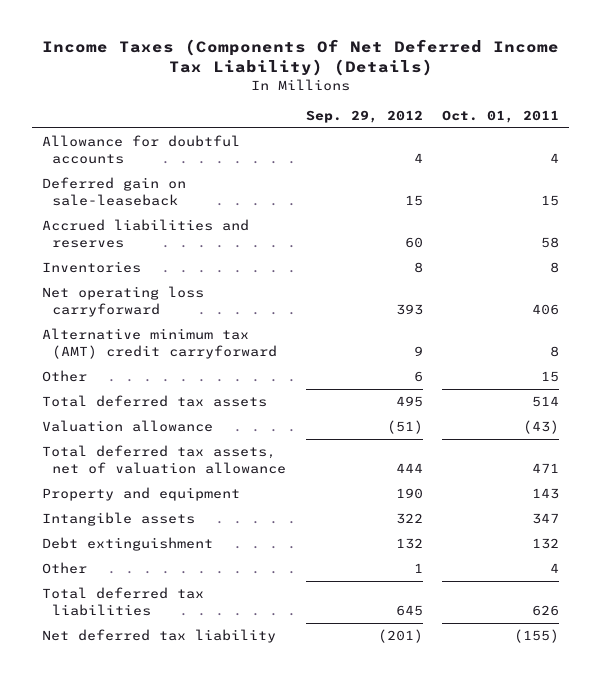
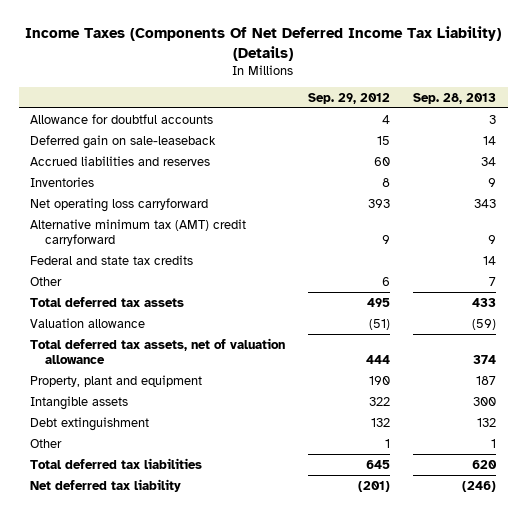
- | Sep. 29, 2012 | Oct. 01, 2011
+ | Sep. 29, 2012 | Sep. 28, 2013
+ Federal and state tax credits | | 14
- Property and equipment | 190 | 143
+ Property, plant and equipment | 190 | 187

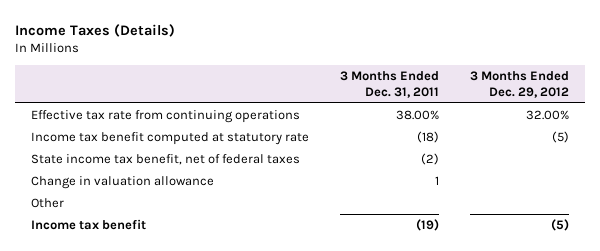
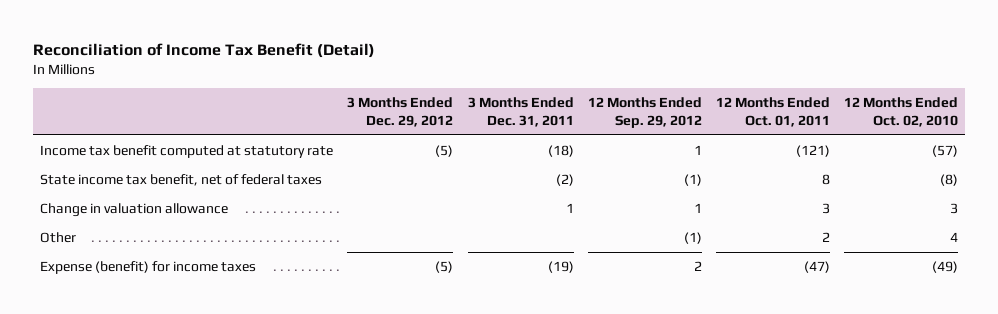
- Income Taxes (Details)
+ Reconciliation of Income Tax Benefit (Detail)
- | 3 Months Ended Dec. 31, 2011 | 3 Months Ended Dec. 29, 2012
+ | 3 Months Ended Dec. 29, 2012 | 3 Months Ended Dec. 31, 2011 | 12 Months Ended Sep. 29, 2012 | 12 Months Ended Oct. 01, 2011 | 12 Months Ended Oct. 02, 2010
- Effective tax rate from continuing operations | 38.00% | 32.00%
- Income tax benefit | (19) | (5)
+ Expense (benefit) for income taxes | (5) | (19) | 2 | (47) | (49)

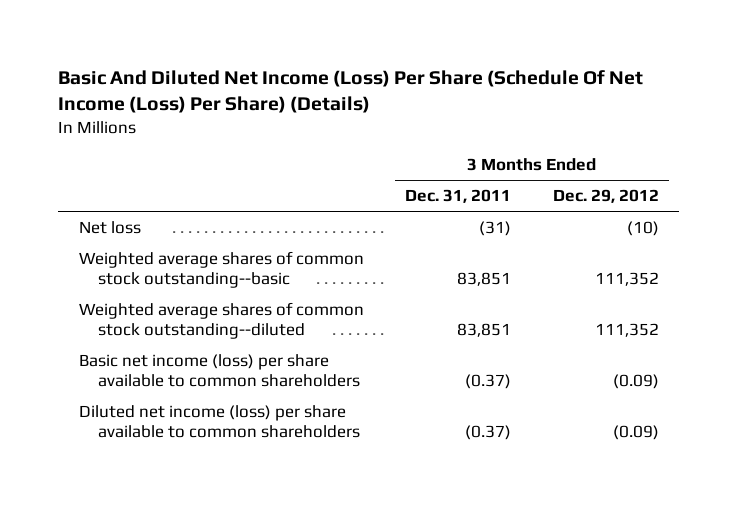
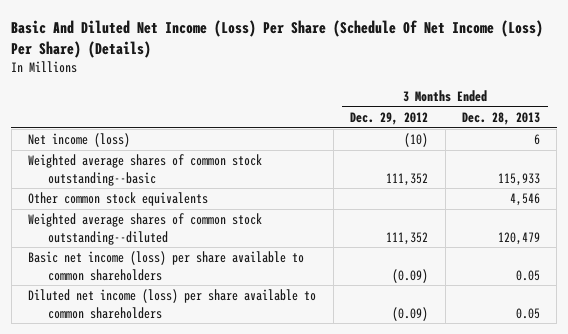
- | 3 Months Ended Dec. 31, 2011 | 3 Months Ended Dec. 29, 2012
+ | 3 Months Ended Dec. 29, 2012 | 3 Months Ended Dec. 28, 2013
- Net loss | (31) | (10)
+ Net income (loss) | (10) | 6
+ Other common stock equivalents | | 4,546

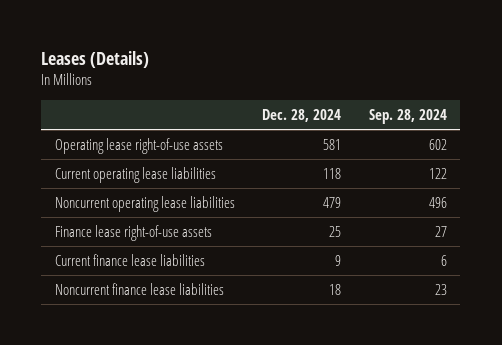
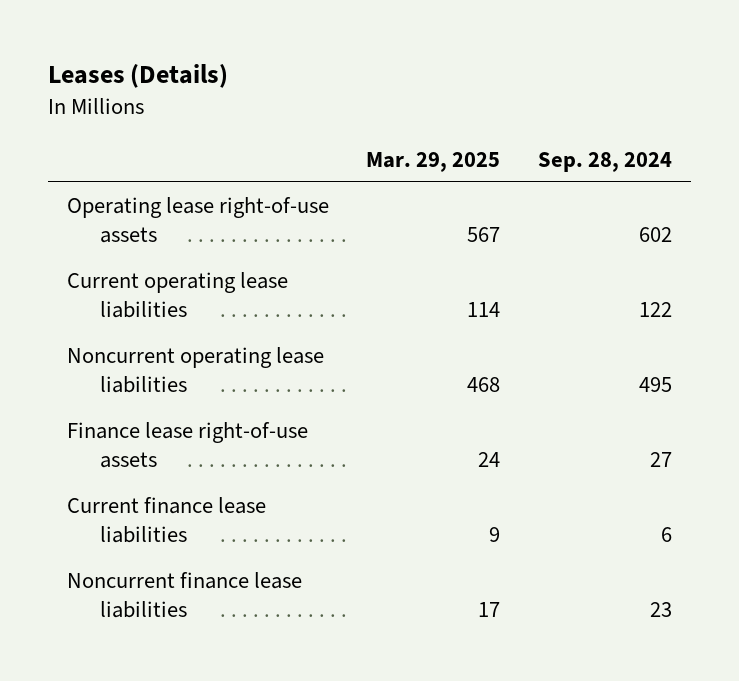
- | Dec. 28, 2024 | Sep. 28, 2024
+ | Mar. 29, 2025 | Sep. 28, 2024
- Noncurrent operating lease liabilities | 479 | 496
+ Noncurrent operating lease liabilities | 468 | 495

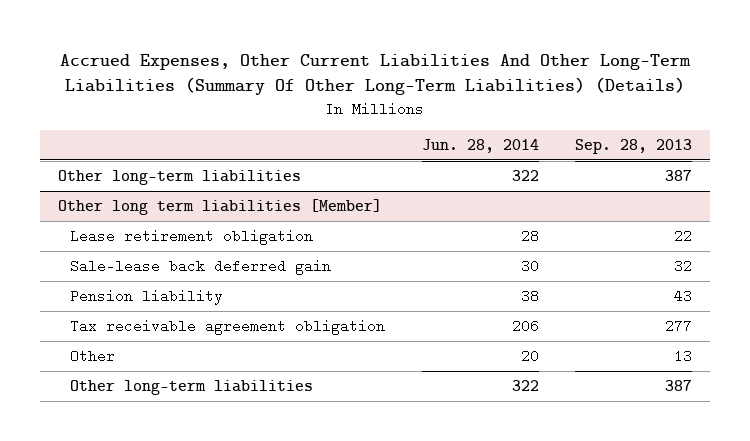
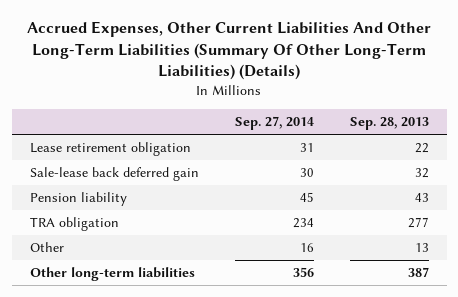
- | Jun. 28, 2014 | Sep. 28, 2013
+ | Sep. 27, 2014 | Sep. 28, 2013
- Other long-term liabilities | 322 | 387
- Other long term liabilities [Member]
- Tax receivable agreement obligation | 206 | 277
+ TRA obligation | 234 | 277

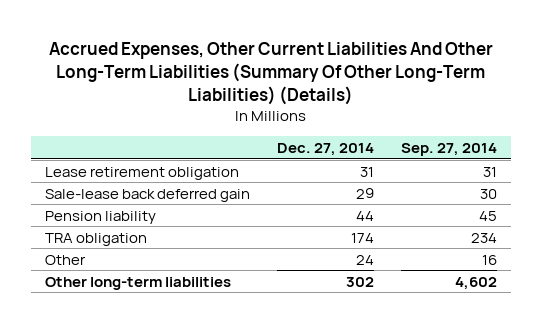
- | Sep. 27, 2014 | Sep. 28, 2013
+ | Dec. 27, 2014 | Sep. 27, 2014
- Other long-term liabilities | 356 | 387
+ Other long-term liabilities | 302 | 4,602

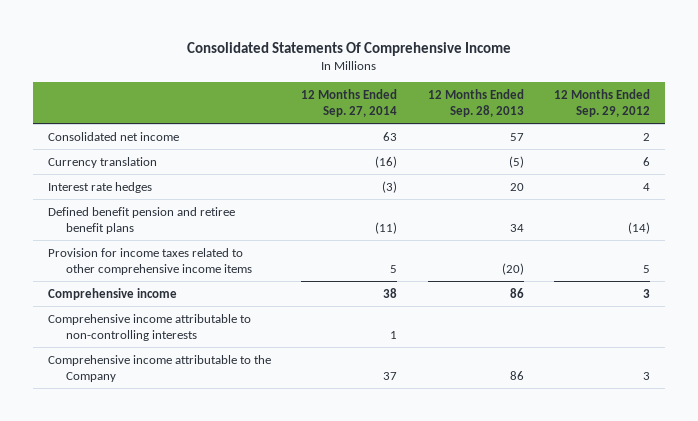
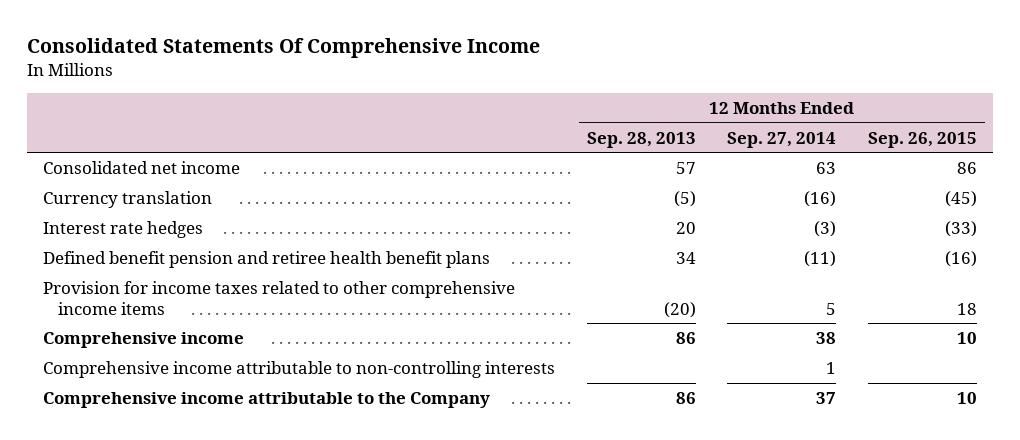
- | 12 Months Ended Sep. 27, 2014 | 12 Months Ended Sep. 28, 2013 | 12 Months Ended Sep. 29, 2012
+ | 12 Months Ended Sep. 28, 2013 | 12 Months Ended Sep. 27, 2014 | 12 Months Ended Sep. 26, 2015
- Defined benefit pension and retiree benefit plans | (11) | 34 | (14)
+ Defined benefit pension and retiree health benefit plans | 34 | (11) | (16)

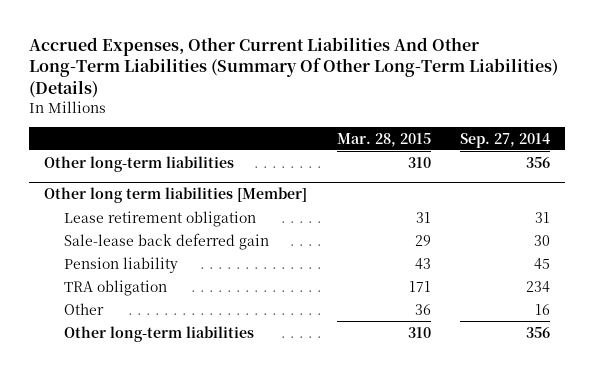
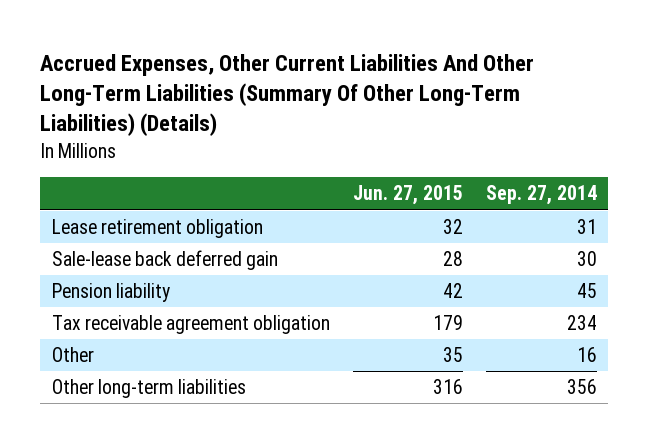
- | Mar. 28, 2015 | Sep. 27, 2014
+ | Jun. 27, 2015 | Sep. 27, 2014
- Other long-term liabilities | 310 | 356
- Other long term liabilities [Member]
- TRA obligation | 171 | 234
+ Tax receivable agreement obligation | 179 | 234

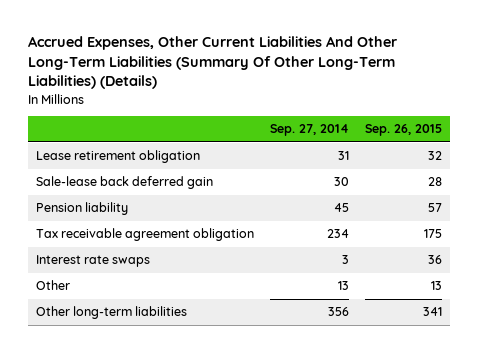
- | Jun. 27, 2015 | Sep. 27, 2014
+ | Sep. 27, 2014 | Sep. 26, 2015
- Other | 35 | 16
+ Interest rate swaps | 3 | 36
+ Other | 13 | 13

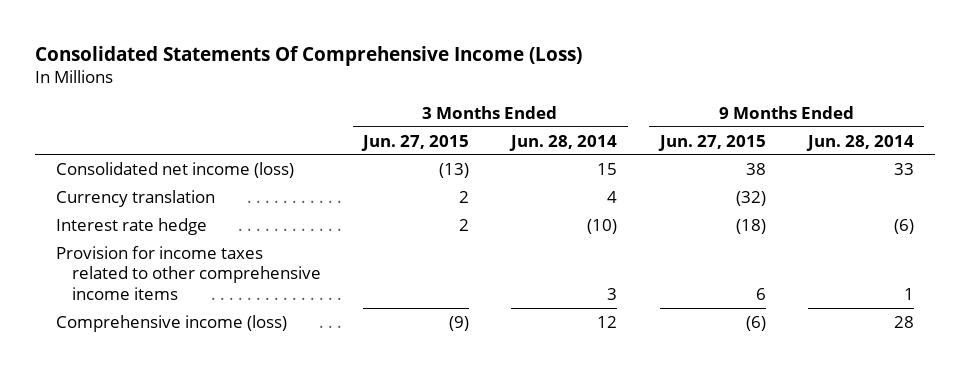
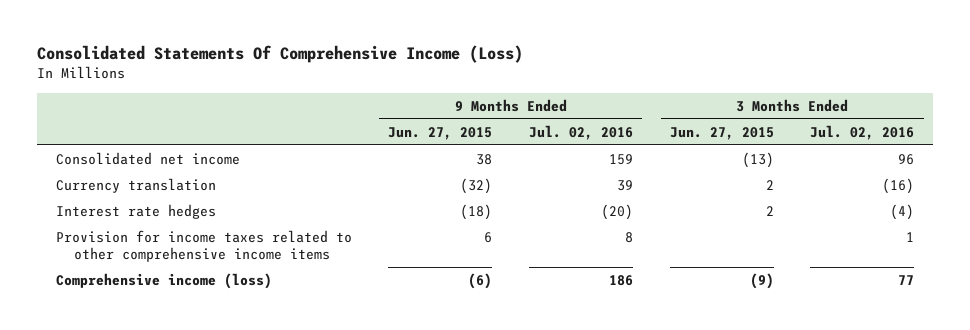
- | 3 Months Ended Jun. 27, 2015 | 3 Months Ended Jun. 28, 2014 | 9 Months Ended Jun. 27, 2015 | 9 Months Ended Jun. 28, 2014
+ | 9 Months Ended Jun. 27, 2015 | 9 Months Ended Jul. 02, 2016 | 3 Months Ended Jun. 27, 2015 | 3 Months Ended Jul. 02, 2016
- Consolidated net income (loss) | (13) | 15 | 38 | 33
+ Consolidated net income | 38 | 159 | (13) | 96
- Interest rate hedge | 2 | (10) | (18) | (6)
+ Interest rate hedges | (18) | (20) | 2 | (4)

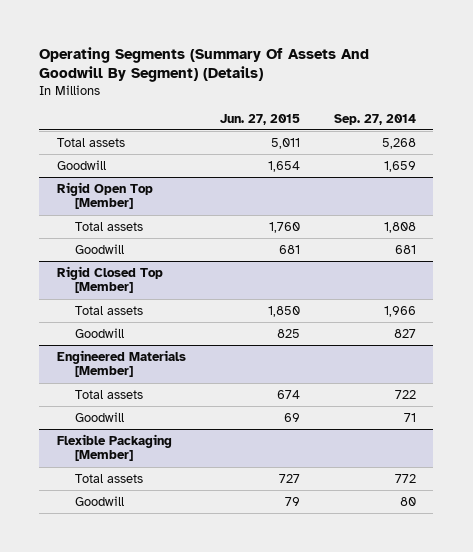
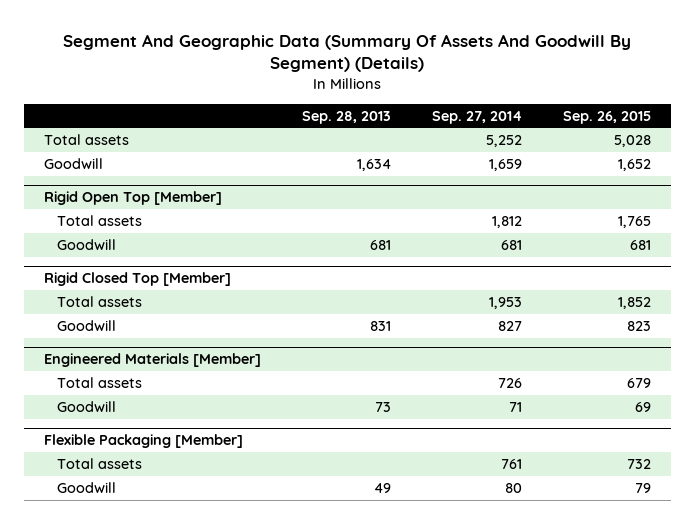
- Operating Segments (Summary Of Assets And Goodwill By Segment) (Details)
+ Segment And Geographic Data (Summary Of Assets And Goodwill By Segment) (Details)
- | Jun. 27, 2015 | Sep. 27, 2014
+ | Sep. 28, 2013 | Sep. 27, 2014 | Sep. 26, 2015
- Total assets | 5,011 | 5,268
+ Total assets | | 5,252 | 5,028
@ Rigid Open Top [Member]
- Total assets | 1,760 | 1,808
+ Total assets | | 1,812 | 1,765
@ Rigid Closed Top [Member]
- Total assets | 1,850 | 1,966
+ Total assets | | 1,953 | 1,852
@ Engineered Materials [Member]
- Total assets | 674 | 722
+ Total assets | | 726 | 679
@ Flexible Packaging [Member]
- Total assets | 727 | 772
+ Total assets | | 761 | 732

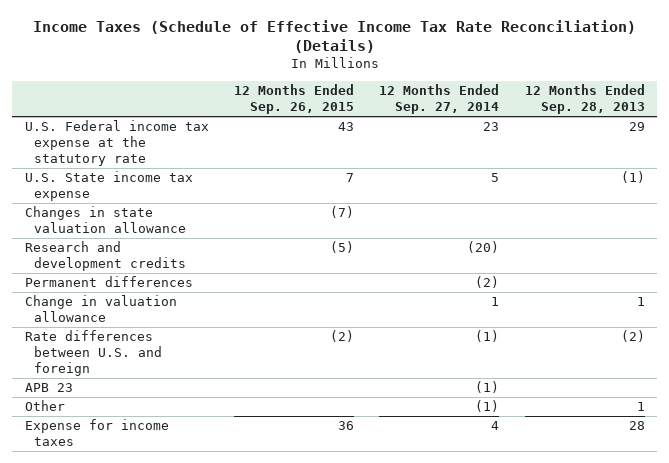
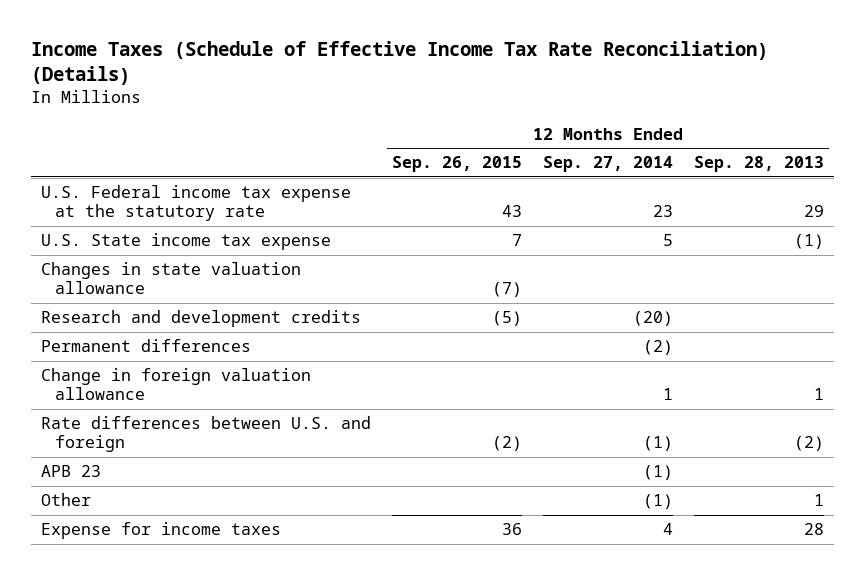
- Change in valuation allowance | | 1 | 1
+ Change in foreign valuation allowance | | 1 | 1

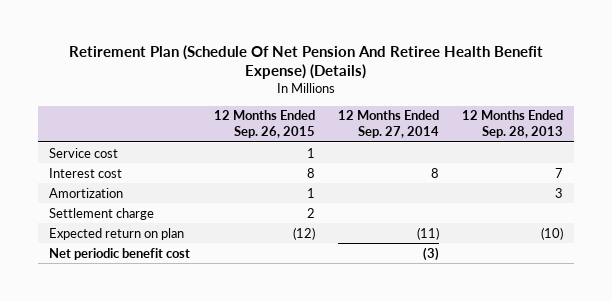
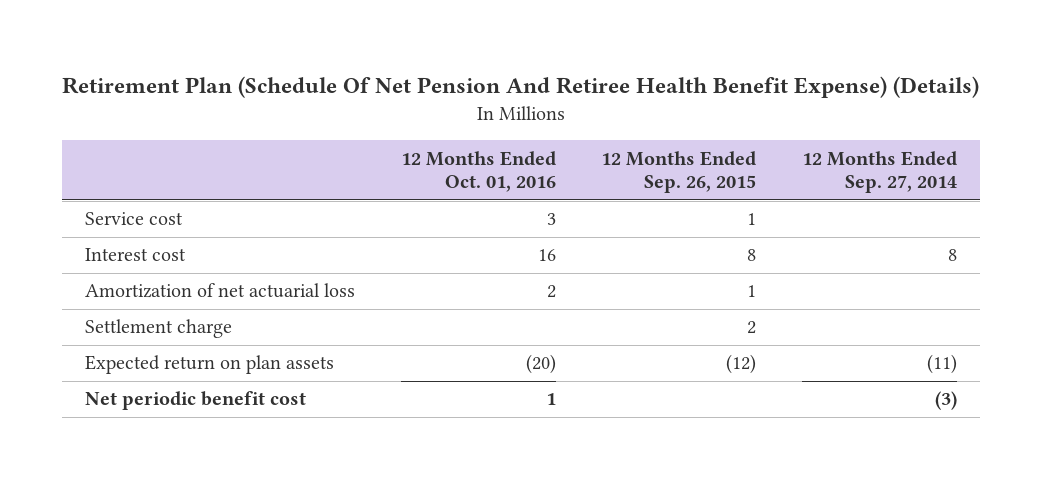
- | 12 Months Ended Sep. 26, 2015 | 12 Months Ended Sep. 27, 2014 | 12 Months Ended Sep. 28, 2013
+ | 12 Months Ended Oct. 01, 2016 | 12 Months Ended Sep. 26, 2015 | 12 Months Ended Sep. 27, 2014
- Amortization | 1 | | 3
+ Amortization of net actuarial loss | 2 | 1 |
- Expected return on plan | (12) | (11) | (10)
+ Expected return on plan assets | (20) | (12) | (11)

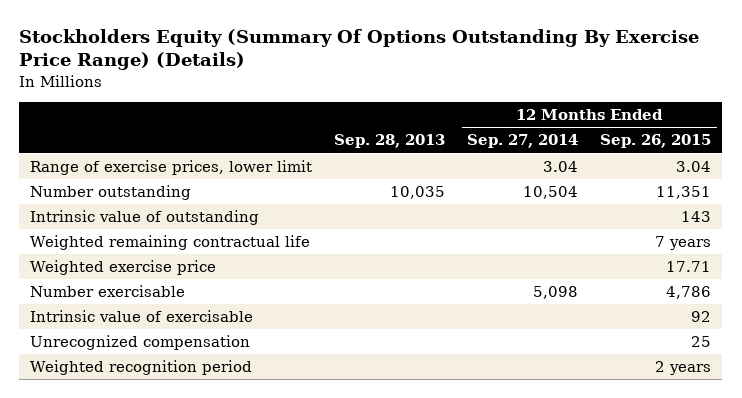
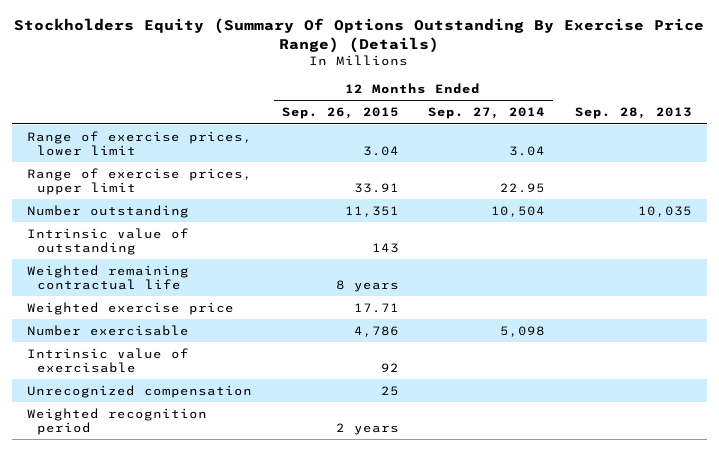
- | Sep. 28, 2013 | 12 Months Ended Sep. 27, 2014 | 12 Months Ended Sep. 26, 2015
+ | 12 Months Ended Sep. 26, 2015 | 12 Months Ended Sep. 27, 2014 | Sep. 28, 2013
+ Range of exercise prices, upper limit | 33.91 | 22.95 |
- Weighted remaining contractual life | | | 7 years
+ Weighted remaining contractual life | 8 years | |

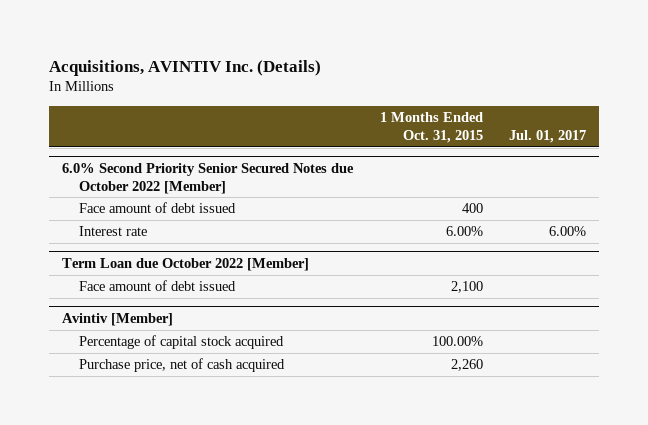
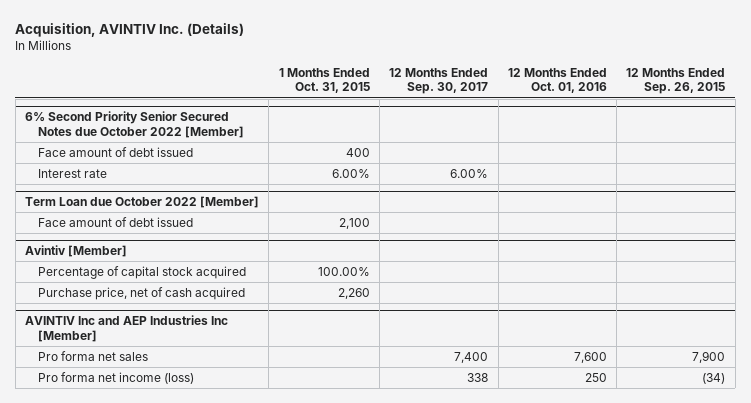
- Acquisitions, AVINTIV Inc. (Details)
+ Acquisition, AVINTIV Inc. (Details)
- | 1 Months Ended Oct. 31, 2015 | Jul. 01, 2017
+ | 1 Months Ended Oct. 31, 2015 | 12 Months Ended Sep. 30, 2017 | 12 Months Ended Oct. 01, 2016 | 12 Months Ended Sep. 26, 2015
- 6.0% Second Priority Senior Secured Notes due October 2022 [Member]
+ 6% Second Priority Senior Secured Notes due October 2022 [Member]
+ AVINTIV Inc and AEP Industries Inc [Member]
+ Pro forma net sales | | 7,400 | 7,600 | 7,900
+ Pro forma net income (loss) | | 338 | 250 | (34)

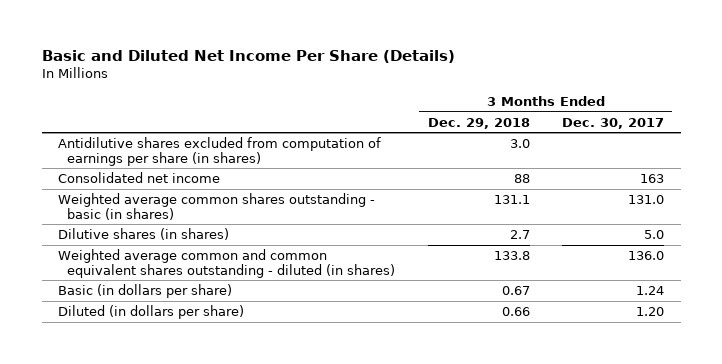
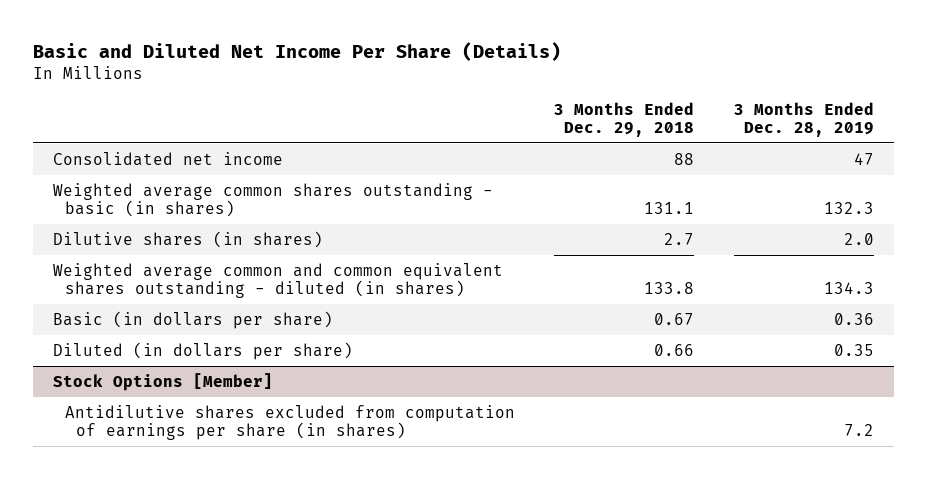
- | 3 Months Ended Dec. 29, 2018 | 3 Months Ended Dec. 30, 2017
+ | 3 Months Ended Dec. 29, 2018 | 3 Months Ended Dec. 28, 2019
- Antidilutive shares excluded from computation of earnings per share (in shares) | 3.0 |
+ Stock Options [Member]
+ Antidilutive shares excluded from computation of earnings per share (in shares) | | 7.2

